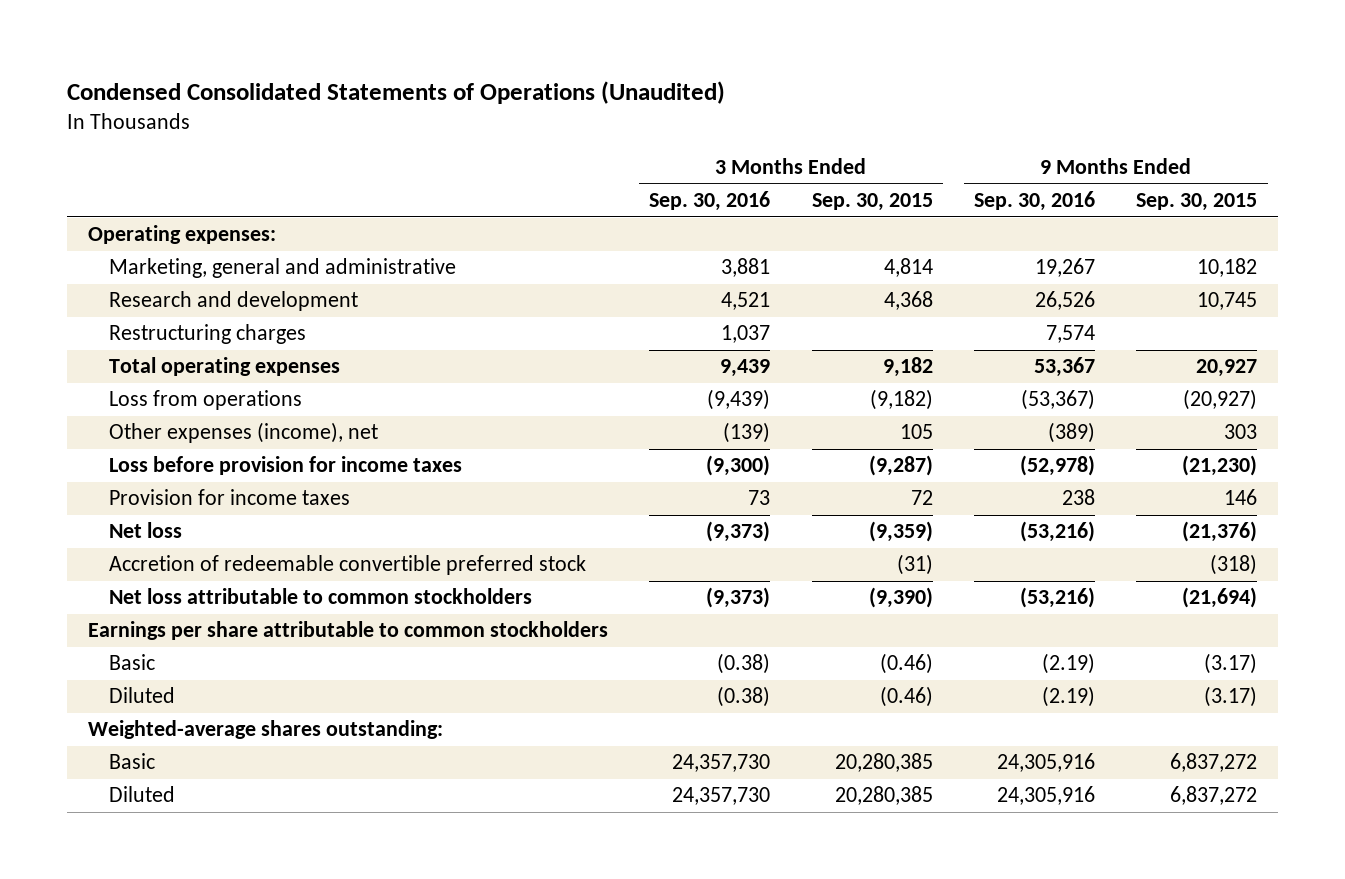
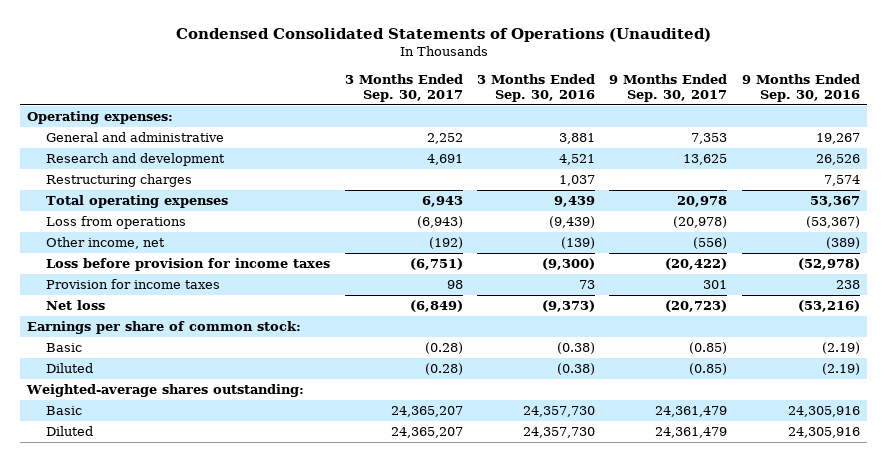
- | 3 Months Ended Sep. 30, 2016 | 3 Months Ended Sep. 30, 2015 | 9 Months Ended Sep. 30, 2016 | 9 Months Ended Sep. 30, 2015
+ | 3 Months Ended Sep. 30, 2017 | 3 Months Ended Sep. 30, 2016 | 9 Months Ended Sep. 30, 2017 | 9 Months Ended Sep. 30, 2016
- Marketing, general and administrative | 3,881 | 4,814 | 19,267 | 10,182
+ General and administrative | 2,252 | 3,881 | 7,353 | 19,267
- Other expenses (income), net | (139) | 105 | (389) | 303
+ Other income, net | (192) | (139) | (556) | (389)
- Accretion of redeemable convertible preferred stock | | (31) | | (318)
- Net loss attributable to common stockholders | (9,373) | (9,390) | (53,216) | (21,694)
- Earnings per share attributable to common stockholders
+ Earnings per share of common stock:

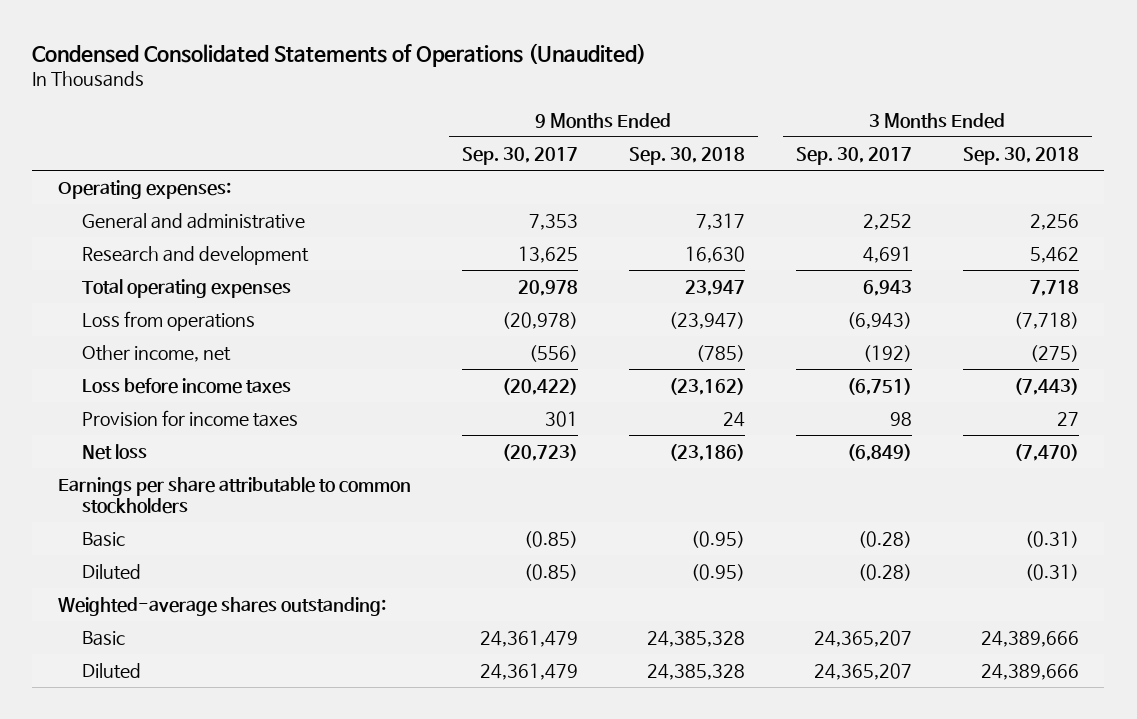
- | 3 Months Ended Sep. 30, 2017 | 3 Months Ended Sep. 30, 2016 | 9 Months Ended Sep. 30, 2017 | 9 Months Ended Sep. 30, 2016
+ | 9 Months Ended Sep. 30, 2017 | 9 Months Ended Sep. 30, 2018 | 3 Months Ended Sep. 30, 2017 | 3 Months Ended Sep. 30, 2018
- Restructuring charges | | 1,037 | | 7,574
- Loss before provision for income taxes | (6,751) | (9,300) | (20,422) | (52,978)
+ Loss before income taxes | (20,422) | (23,162) | (6,751) | (7,443)
- Earnings per share of common stock:
+ Earnings per share attributable to common stockholders

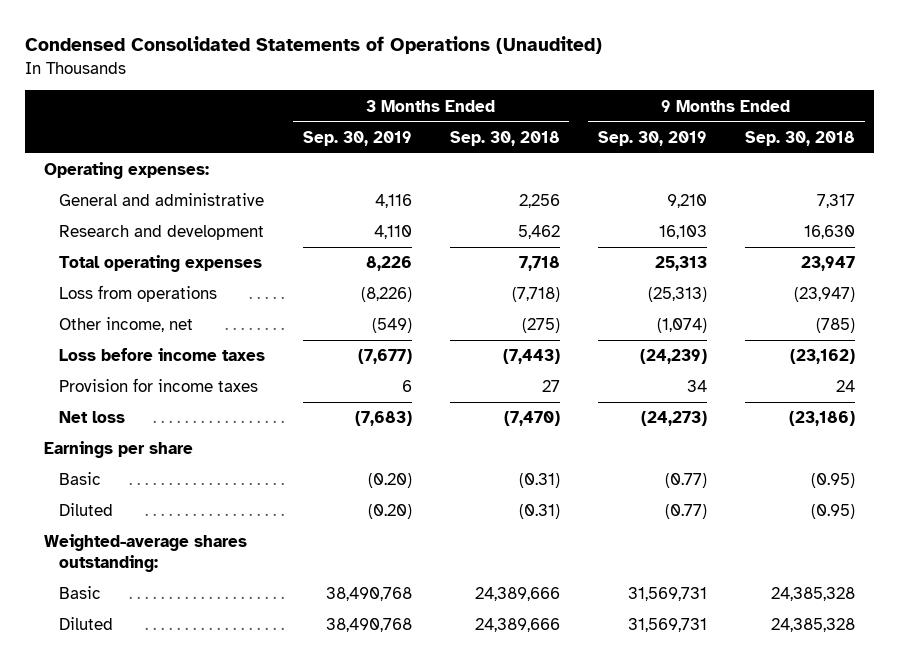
- | 9 Months Ended Sep. 30, 2017 | 9 Months Ended Sep. 30, 2018 | 3 Months Ended Sep. 30, 2017 | 3 Months Ended Sep. 30, 2018
+ | 3 Months Ended Sep. 30, 2019 | 3 Months Ended Sep. 30, 2018 | 9 Months Ended Sep. 30, 2019 | 9 Months Ended Sep. 30, 2018
- Earnings per share attributable to common stockholders
+ Earnings per share

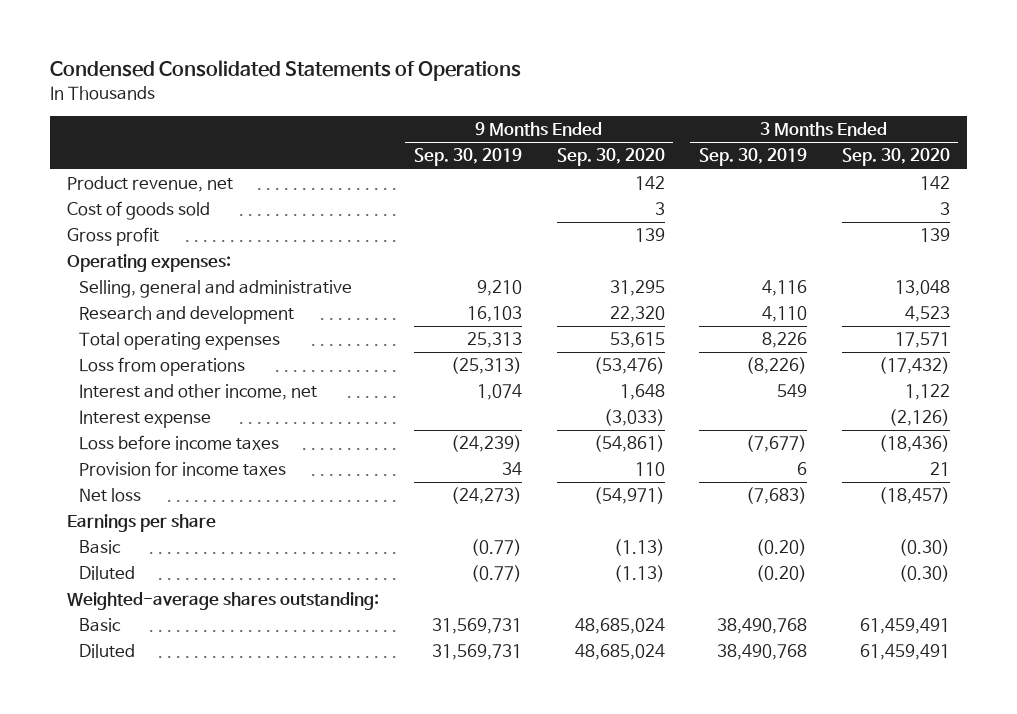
- Condensed Consolidated Statements of Operations (Unaudited)
+ Condensed Consolidated Statements of Operations
- | 3 Months Ended Sep. 30, 2019 | 3 Months Ended Sep. 30, 2018 | 9 Months Ended Sep. 30, 2019 | 9 Months Ended Sep. 30, 2018
+ | 9 Months Ended Sep. 30, 2019 | 9 Months Ended Sep. 30, 2020 | 3 Months Ended Sep. 30, 2019 | 3 Months Ended Sep. 30, 2020
+ Product revenue, net | | 142 | | 142
+ Cost of goods sold | | 3 | | 3
+ Gross profit | | 139 | | 139
- General and administrative | 4,116 | 2,256 | 9,210 | 7,317
+ Selling, general and administrative | 9,210 | 31,295 | 4,116 | 13,048
- Other income, net | (549) | (275) | (1,074) | (785)
+ Interest and other income, net | 1,074 | 1,648 | 549 | 1,122
+ Interest expense | | (3,033) | | (2,126)

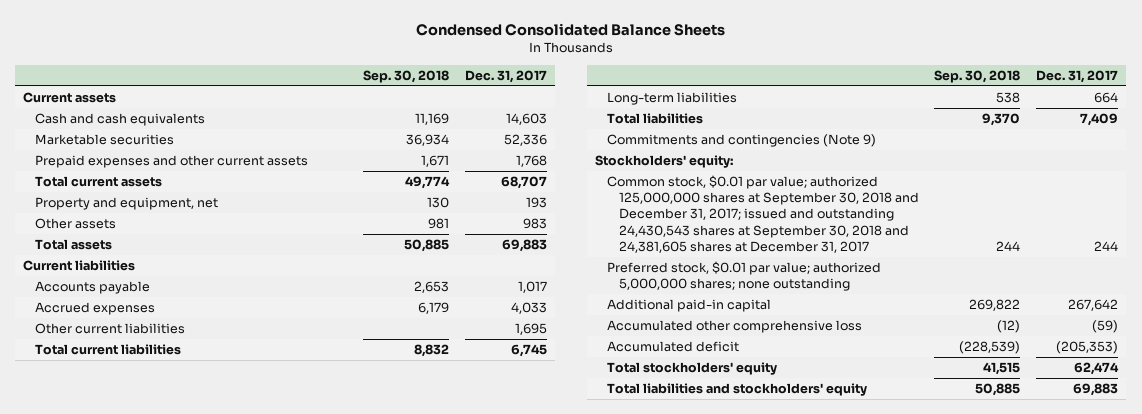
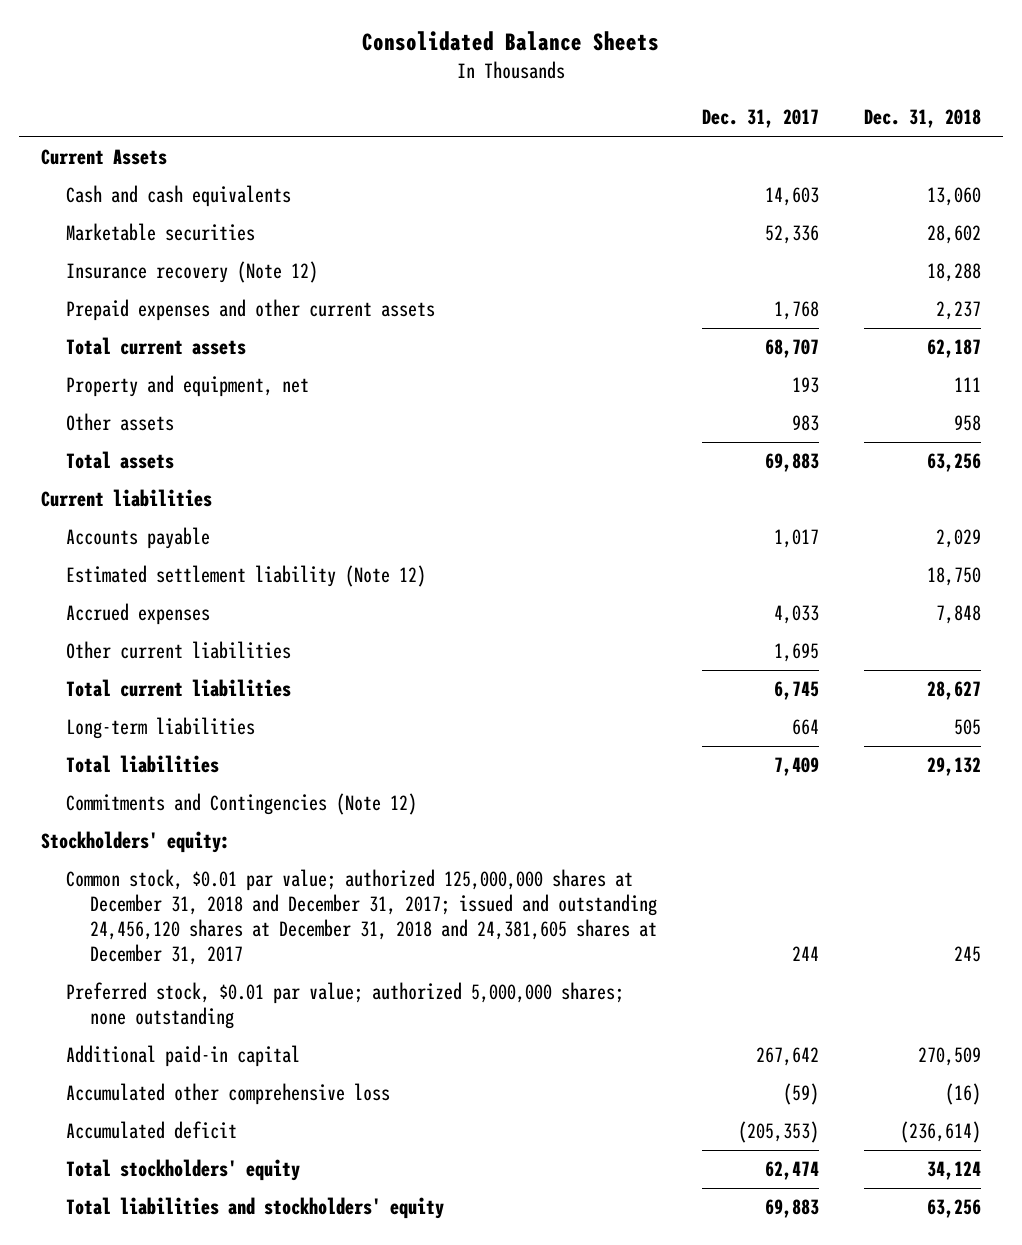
- Condensed Consolidated Balance Sheets
+ Consolidated Balance Sheets
- | Sep. 30, 2018 | Dec. 31, 2017
+ | Dec. 31, 2017 | Dec. 31, 2018
- Current assets
+ Current Assets
+ Insurance recovery (Note 12) | | 18,288
+ Estimated settlement liability (Note 12) | | 18,750
- Commitments and contingencies (Note 9)
+ Commitments and Contingencies (Note 12)
- Common stock, $0.01 par value; authorized 125,000,000 shares at September 30, 2018 and December 31, 2017; issued and outstanding 24,430,543 shares at September 30, 2018 and 24,381,605 shares at December 31, 2017 | 244 | 244
+ Common stock, $0.01 par value; authorized 125,000,000 shares at December 31, 2018 and December 31, 2017; issued and outstanding 24,456,120 shares at December 31, 2018 and 24,381,605 shares at December 31, 2017 | 244 | 245

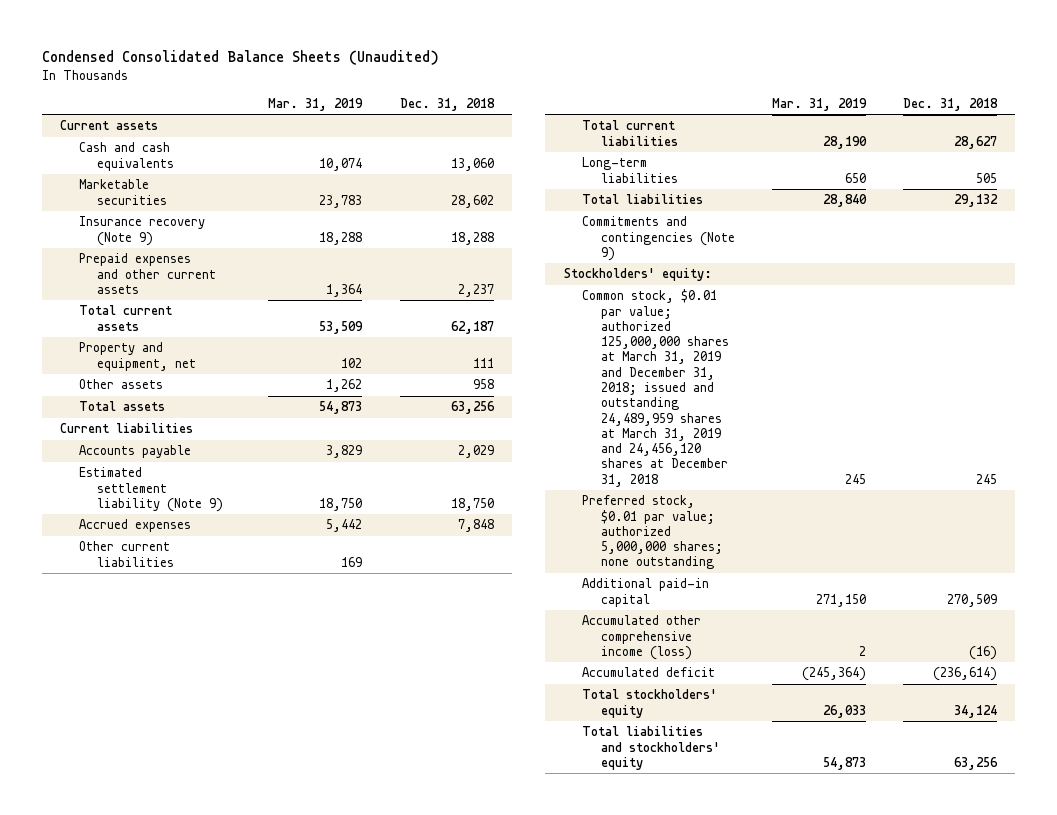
- Consolidated Balance Sheets
+ Condensed Consolidated Balance Sheets (Unaudited)
- | Dec. 31, 2017 | Dec. 31, 2018
+ | Mar. 31, 2019 | Dec. 31, 2018
- Current Assets
+ Current assets
- Insurance recovery (Note 12) | | 18,288
+ Insurance recovery (Note 9) | 18,288 | 18,288
- Estimated settlement liability (Note 12) | | 18,750
+ Estimated settlement liability (Note 9) | 18,750 | 18,750
- Commitments and Contingencies (Note 12)
+ Commitments and contingencies (Note 9)
- Common stock, $0.01 par value; authorized 125,000,000 shares at December 31, 2018 and December 31, 2017; issued and outstanding 24,456,120 shares at December 31, 2018 and 24,381,605 shares at December 31, 2017 | 244 | 245
+ Common stock, $0.01 par value; authorized 125,000,000 shares at March 31, 2019 and December 31, 2018; issued and outstanding 24,489,959 shares at March 31, 2019 and 24,456,120 shares at December 31, 2018 | 245 | 245
- Accumulated other comprehensive loss | (59) | (16)
+ Accumulated other comprehensive income (loss) | 2 | (16)

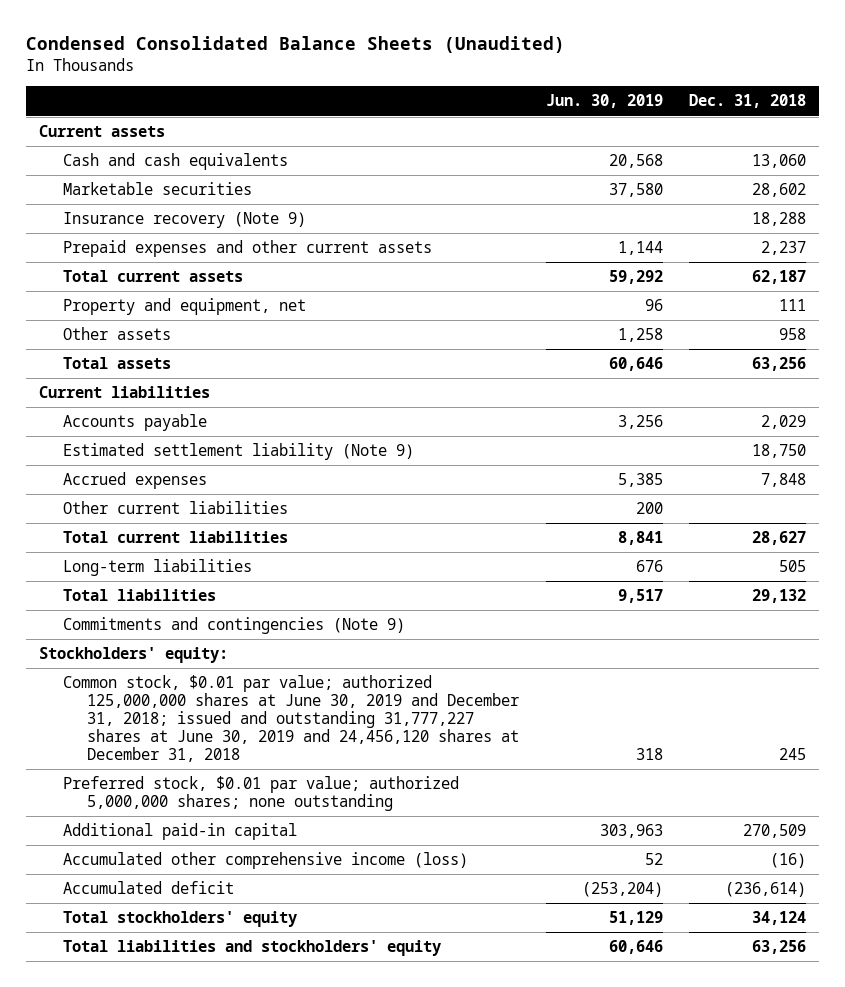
- | Mar. 31, 2019 | Dec. 31, 2018
+ | Jun. 30, 2019 | Dec. 31, 2018
- Common stock, $0.01 par value; authorized 125,000,000 shares at March 31, 2019 and December 31, 2018; issued and outstanding 24,489,959 shares at March 31, 2019 and 24,456,120 shares at December 31, 2018 | 245 | 245
+ Common stock, $0.01 par value; authorized 125,000,000 shares at June 30, 2019 and December 31, 2018; issued and outstanding 31,777,227 shares at June 30, 2019 and 24,456,120 shares at December 31, 2018 | 318 | 245

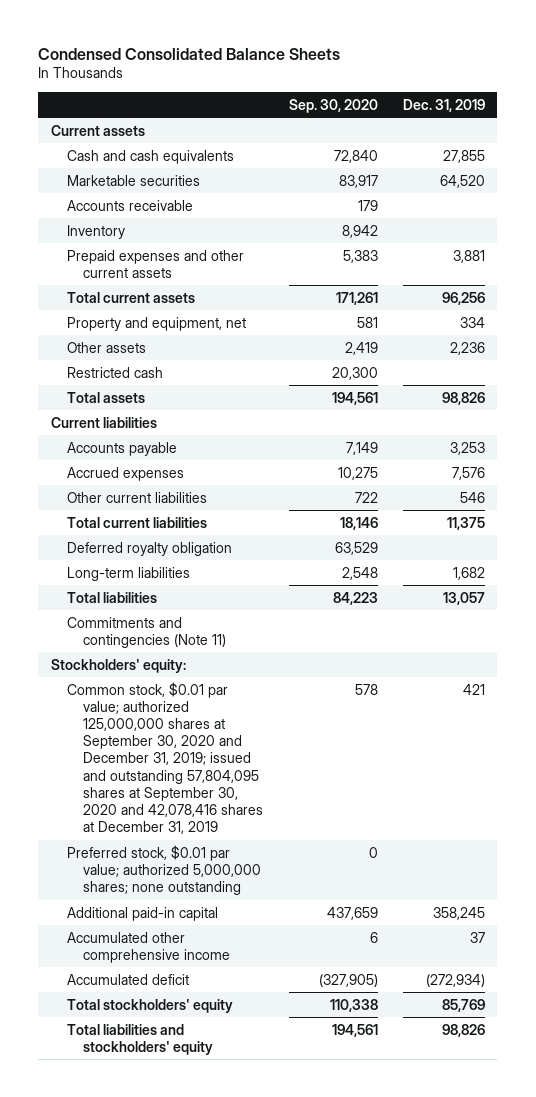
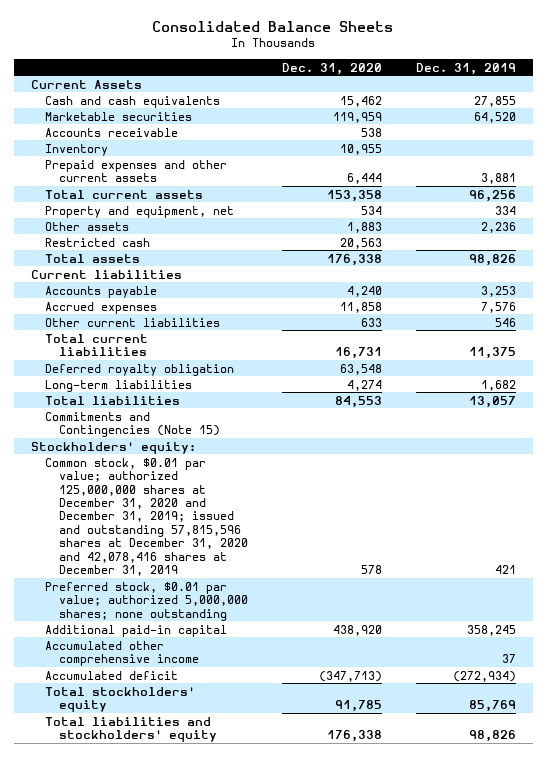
- Condensed Consolidated Balance Sheets
+ Consolidated Balance Sheets
- | Sep. 30, 2020 | Dec. 31, 2019
+ | Dec. 31, 2020 | Dec. 31, 2019
- Current assets
+ Current Assets
- Commitments and contingencies (Note 11)
+ Commitments and Contingencies (Note 15)
- Common stock, $0.01 par value; authorized 125,000,000 shares at September 30, 2020 and December 31, 2019; issued and outstanding 57,804,095 shares at September 30, 2020 and 42,078,416 shares at December 31, 2019 | 578 | 421
+ Common stock, $0.01 par value; authorized 125,000,000 shares at December 31, 2020 and December 31, 2019; issued and outstanding 57,815,596 shares at December 31, 2020 and 42,078,416 shares at December 31, 2019 | 578 | 421

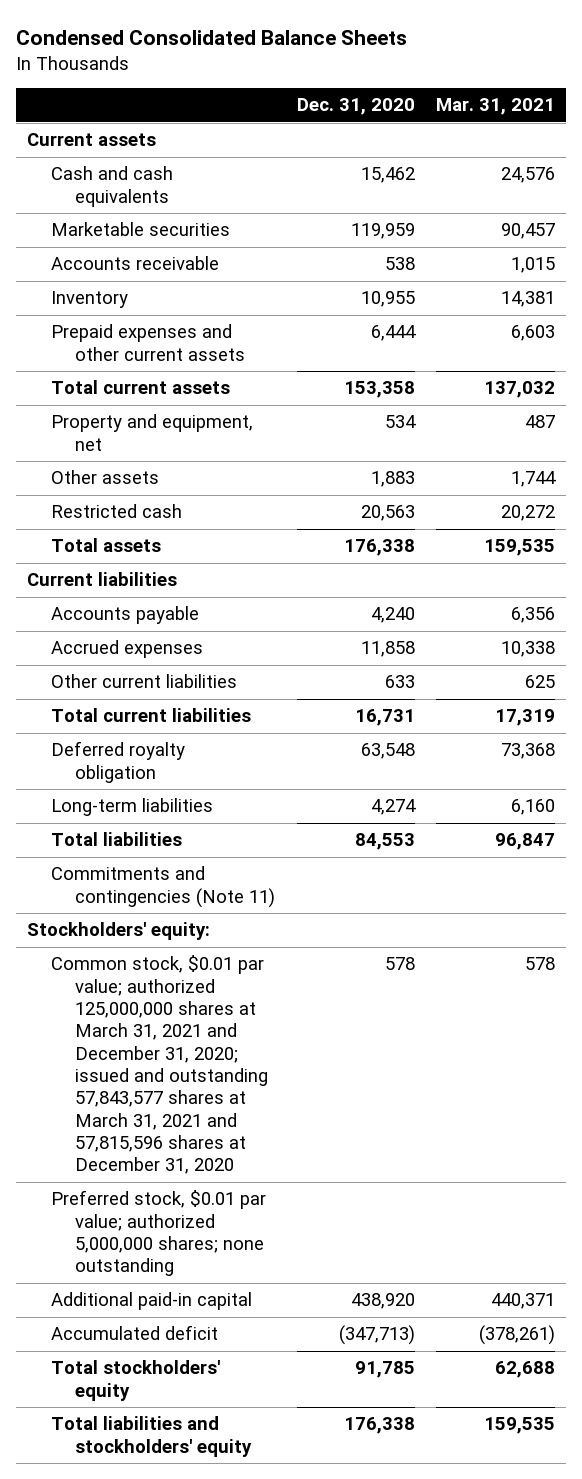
- Consolidated Balance Sheets
+ Condensed Consolidated Balance Sheets
- | Dec. 31, 2020 | Dec. 31, 2019
+ | Dec. 31, 2020 | Mar. 31, 2021
- Current Assets
+ Current assets
- Commitments and Contingencies (Note 15)
+ Commitments and contingencies (Note 11)
- Common stock, $0.01 par value; authorized 125,000,000 shares at December 31, 2020 and December 31, 2019; issued and outstanding 57,815,596 shares at December 31, 2020 and 42,078,416 shares at December 31, 2019 | 578 | 421
+ Common stock, $0.01 par value; authorized 125,000,000 shares at March 31, 2021 and December 31, 2020; issued and outstanding 57,843,577 shares at March 31, 2021 and 57,815,596 shares at December 31, 2020 | 578 | 578
- Accumulated other comprehensive income | | 37

